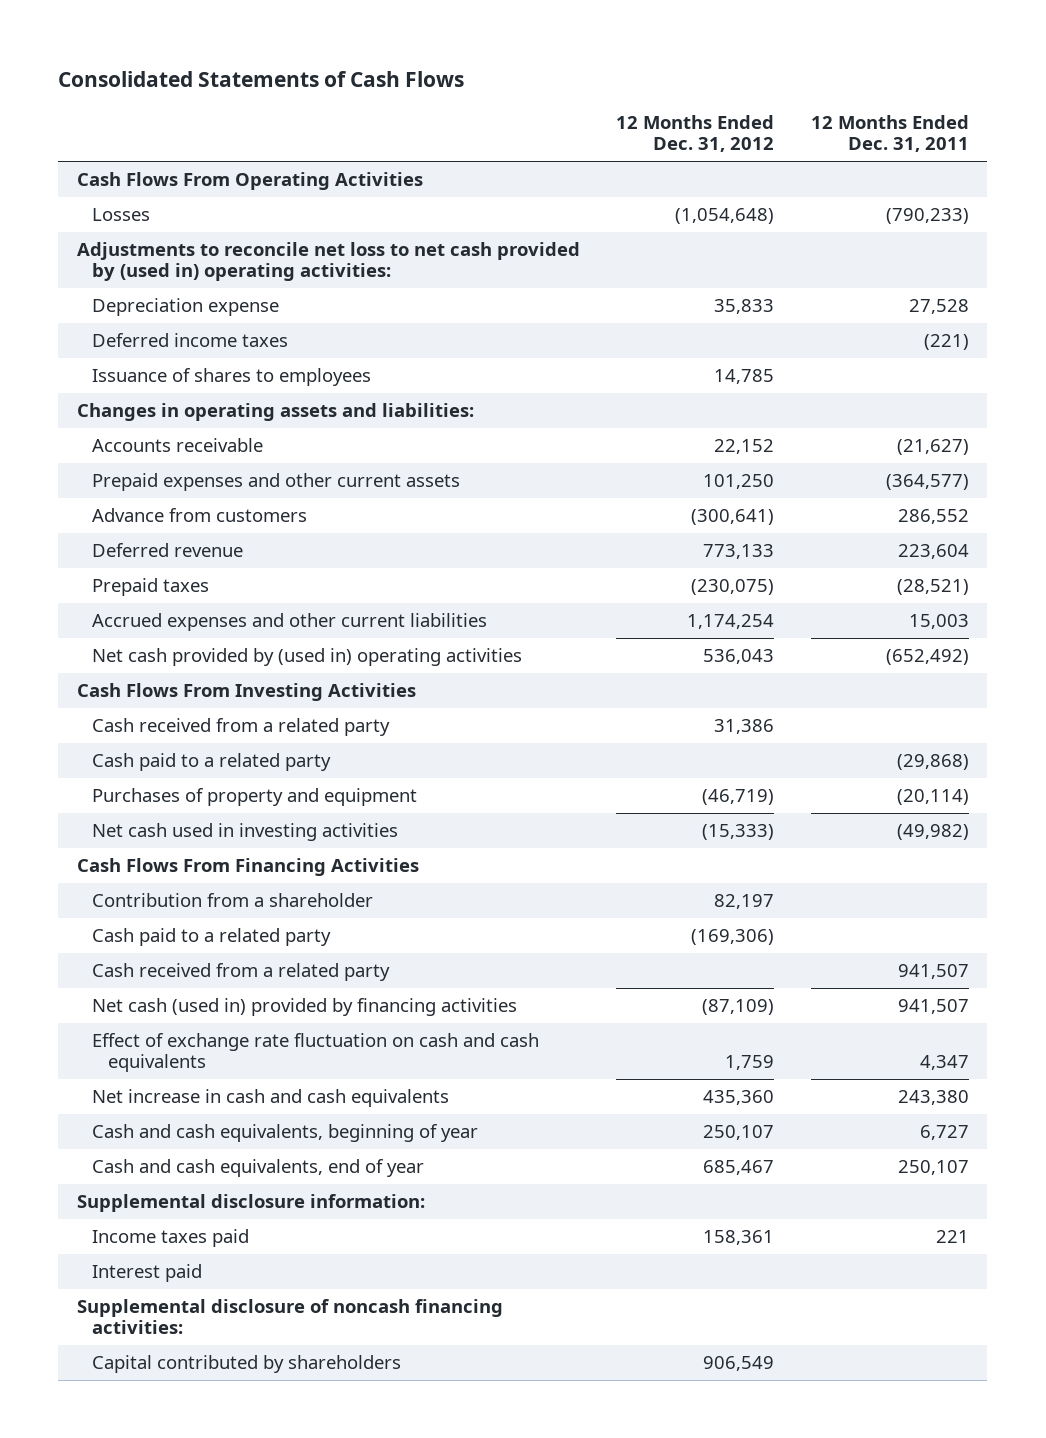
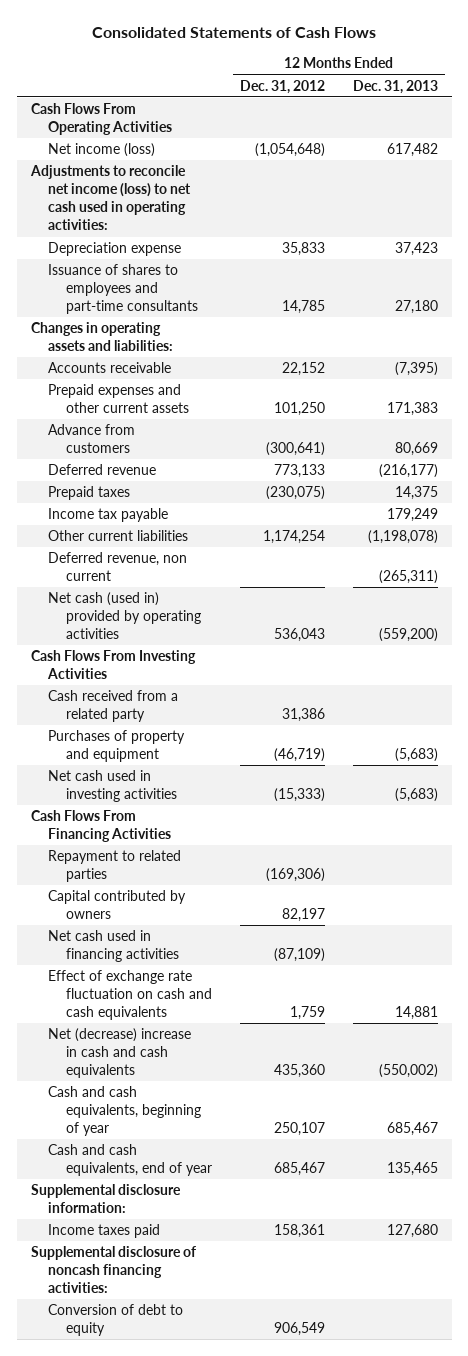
- | 12 Months Ended Dec. 31, 2012 | 12 Months Ended Dec. 31, 2011
+ | 12 Months Ended Dec. 31, 2012 | 12 Months Ended Dec. 31, 2013
- Losses | (1,054,648) | (790,233)
- Adjustments to reconcile net loss to net cash provided by (used in) operating activities:
+ Net income (loss) | (1,054,648) | 617,482
+ Adjustments to reconcile net income (loss) to net cash used in operating activities:
- Deferred income taxes | | (221)
- Issuance of shares to employees | 14,785 |
+ Issuance of shares to employees and part-time consultants | 14,785 | 27,180
- Accrued expenses and other current liabilities | 1,174,254 | 15,003
- Net cash provided by (used in) operating activities | 536,043 | (652,492)
+ Income tax payable | | 179,249
+ Other current liabilities | 1,174,254 | (1,198,078)
+ Deferred revenue, non current | | (265,311)
+ Net cash (used in) provided by operating activities | 536,043 | (559,200)
- Cash paid to a related party | | (29,868)
- Contribution from a shareholder | 82,197 |
- Cash paid to a related party | (169,306) |
- Cash received from a related party | | 941,507
- Net cash (used in) provided by financing activities | (87,109) | 941,507
+ Repayment to related parties | (169,306) |
+ Capital contributed by owners | 82,197 |
+ Net cash used in financing activities | (87,109) |
- Net increase in cash and cash equivalents | 435,360 | 243,380
+ Net (decrease) increase in cash and cash equivalents | 435,360 | (550,002)
- Interest paid
- Capital contributed by shareholders | 906,549 |
+ Conversion of debt to equity | 906,549 |

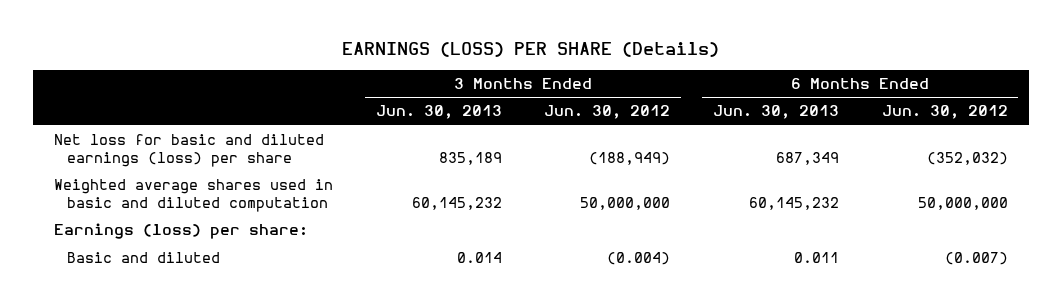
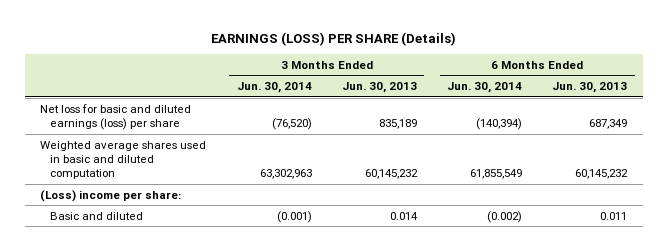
- | 3 Months Ended Jun. 30, 2013 | 3 Months Ended Jun. 30, 2012 | 6 Months Ended Jun. 30, 2013 | 6 Months Ended Jun. 30, 2012
+ | 3 Months Ended Jun. 30, 2014 | 3 Months Ended Jun. 30, 2013 | 6 Months Ended Jun. 30, 2014 | 6 Months Ended Jun. 30, 2013
- Earnings (loss) per share:
+ (Loss) income per share:

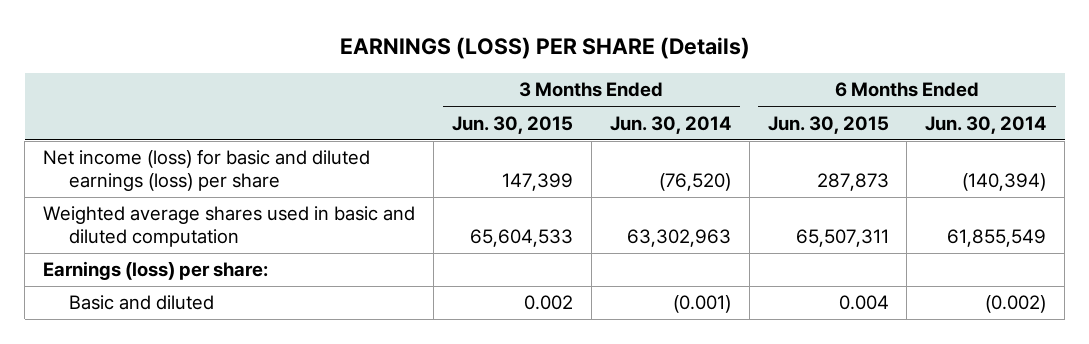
- | 3 Months Ended Jun. 30, 2014 | 3 Months Ended Jun. 30, 2013 | 6 Months Ended Jun. 30, 2014 | 6 Months Ended Jun. 30, 2013
+ | 3 Months Ended Jun. 30, 2015 | 3 Months Ended Jun. 30, 2014 | 6 Months Ended Jun. 30, 2015 | 6 Months Ended Jun. 30, 2014
- Net loss for basic and diluted earnings (loss) per share | (76,520) | 835,189 | (140,394) | 687,349
+ Net income (loss) for basic and diluted earnings (loss) per share | 147,399 | (76,520) | 287,873 | (140,394)
- (Loss) income per share:
+ Earnings (loss) per share:

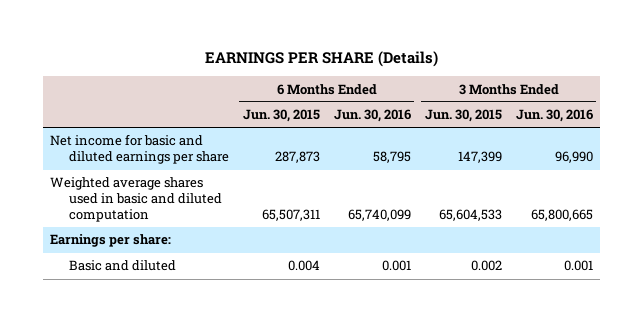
- EARNINGS (LOSS) PER SHARE (Details)
+ EARNINGS PER SHARE (Details)
- | 3 Months Ended Jun. 30, 2015 | 3 Months Ended Jun. 30, 2014 | 6 Months Ended Jun. 30, 2015 | 6 Months Ended Jun. 30, 2014
+ | 6 Months Ended Jun. 30, 2015 | 6 Months Ended Jun. 30, 2016 | 3 Months Ended Jun. 30, 2015 | 3 Months Ended Jun. 30, 2016
- Net income (loss) for basic and diluted earnings (loss) per share | 147,399 | (76,520) | 287,873 | (140,394)
+ Net income for basic and diluted earnings per share | 287,873 | 58,795 | 147,399 | 96,990
- Earnings (loss) per share:
+ Earnings per share:

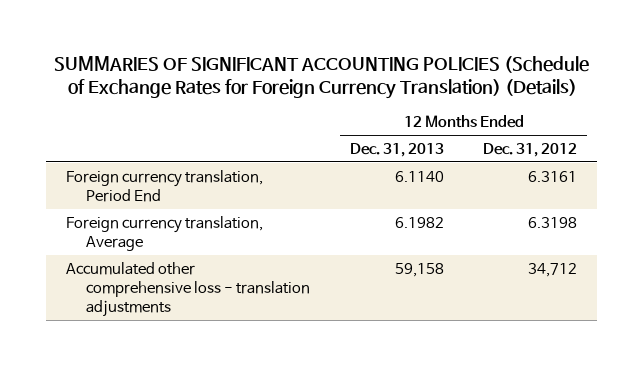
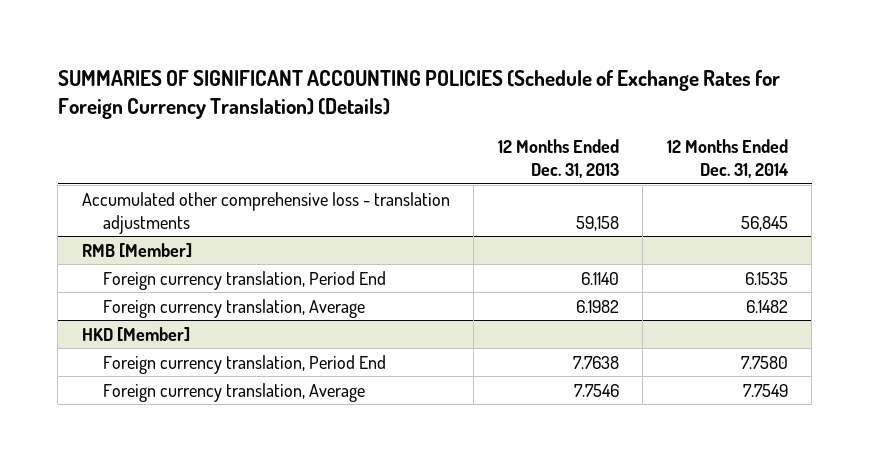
- | 12 Months Ended Dec. 31, 2013 | 12 Months Ended Dec. 31, 2012
+ | 12 Months Ended Dec. 31, 2013 | 12 Months Ended Dec. 31, 2014
moved up: Accumulated other comprehensive loss - translation adjustments | 59,158 | 56,845
+ RMB [Member]
+ HKD [Member]
+ Foreign currency translation, Period End | 7.7638 | 7.7580
+ Foreign currency translation, Average | 7.7546 | 7.7549

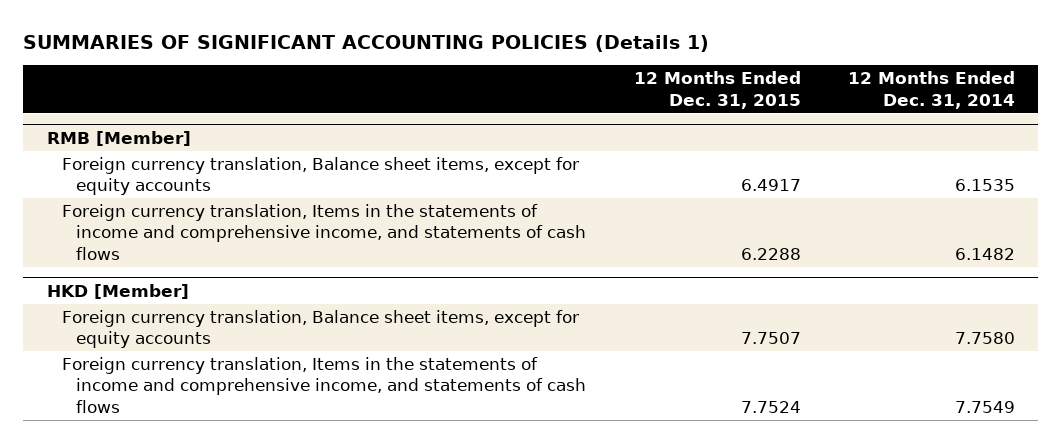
- SUMMARIES OF SIGNIFICANT ACCOUNTING POLICIES (Schedule of Exchange Rates for Foreign Currency Translation) (Details)
+ SUMMARIES OF SIGNIFICANT ACCOUNTING POLICIES (Details 1)
- | 12 Months Ended Dec. 31, 2013 | 12 Months Ended Dec. 31, 2014
+ | 12 Months Ended Dec. 31, 2015 | 12 Months Ended Dec. 31, 2014
- Accumulated other comprehensive loss - translation adjustments | 59,158 | 56,845
@ RMB [Member]
- Foreign currency translation, Period End | 6.1140 | 6.1535
- Foreign currency translation, Average | 6.1982 | 6.1482
+ Foreign currency translation, Balance sheet items, except for equity accounts | 6.4917 | 6.1535
+ Foreign currency translation, Items in the statements of income and comprehensive income, and statements of cash flows | 6.2288 | 6.1482
@ HKD [Member]
- Foreign currency translation, Period End | 7.7638 | 7.7580
- Foreign currency translation, Average | 7.7546 | 7.7549
+ Foreign currency translation, Balance sheet items, except for equity accounts | 7.7507 | 7.7580
+ Foreign currency translation, Items in the statements of income and comprehensive income, and statements of cash flows | 7.7524 | 7.7549

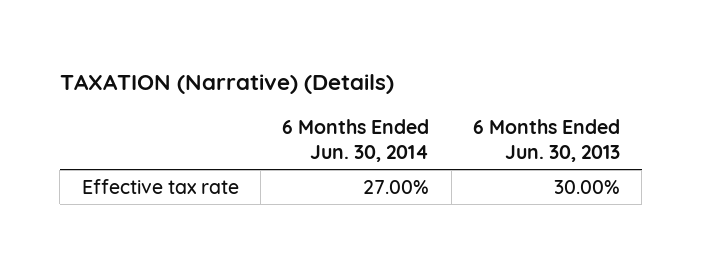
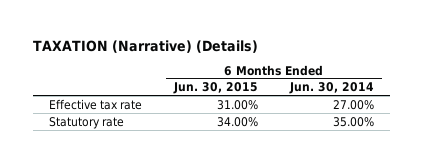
- | 6 Months Ended Jun. 30, 2014 | 6 Months Ended Jun. 30, 2013
+ | 6 Months Ended Jun. 30, 2015 | 6 Months Ended Jun. 30, 2014
+ Statutory rate | 34.00% | 35.00%

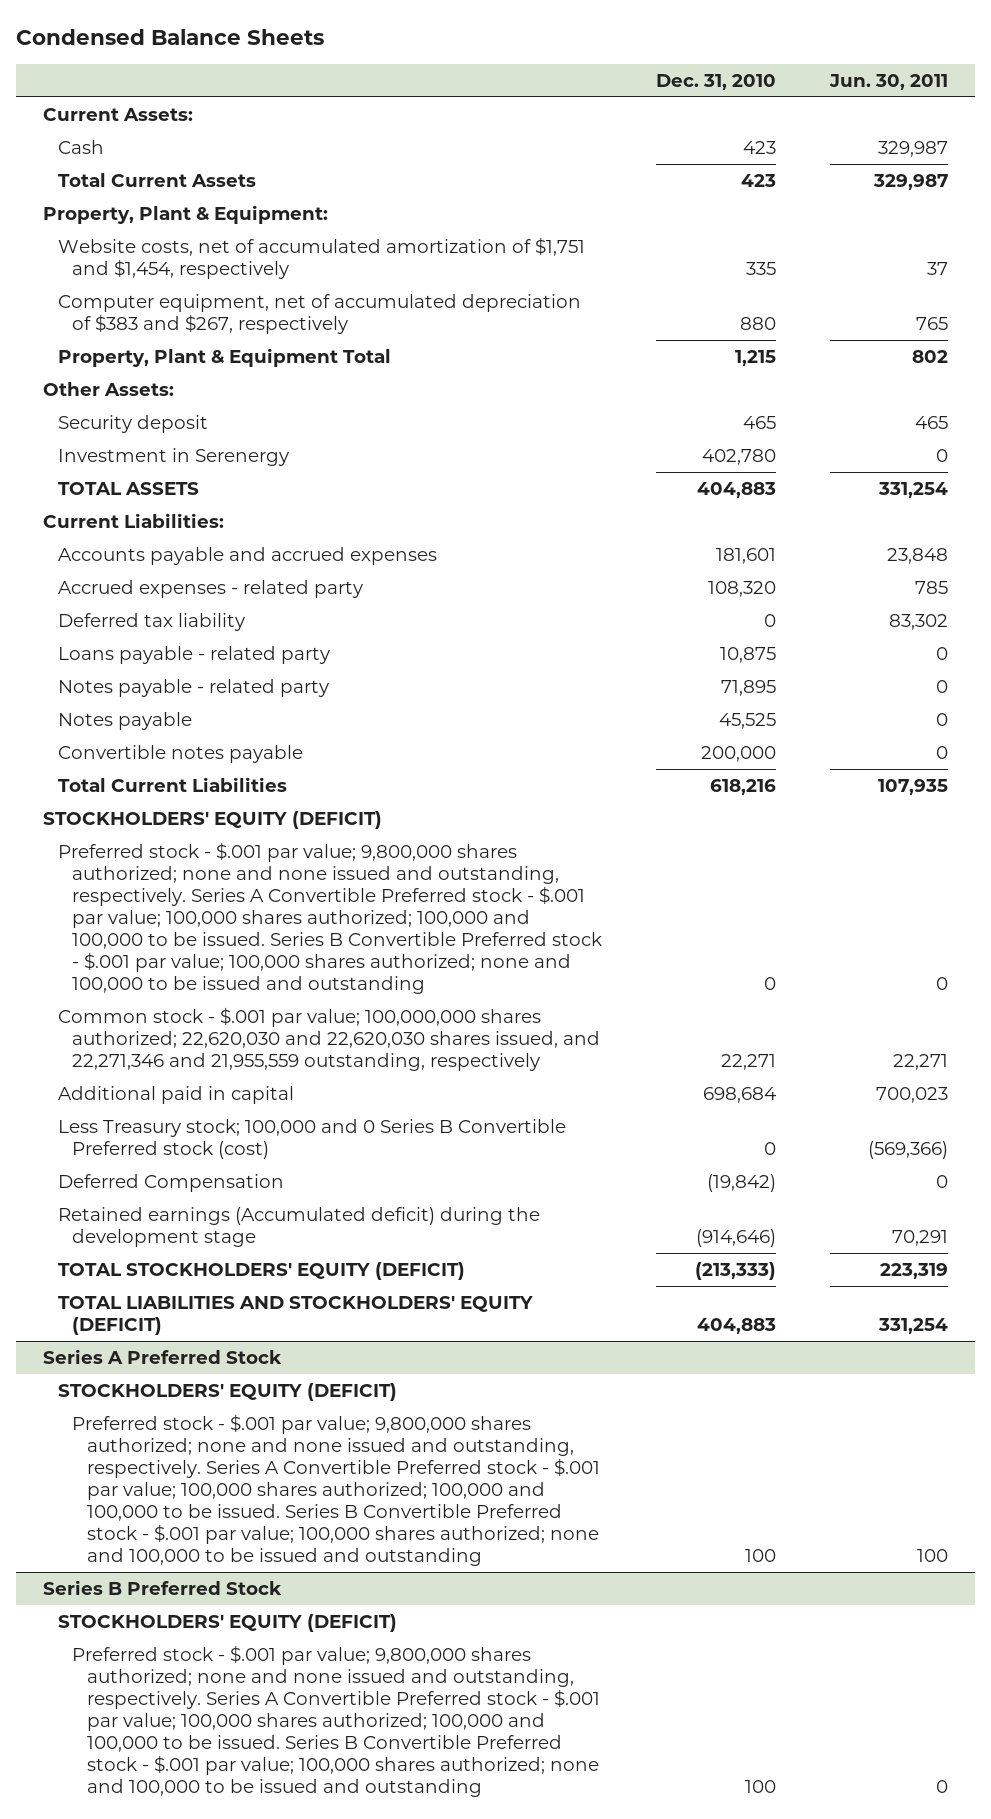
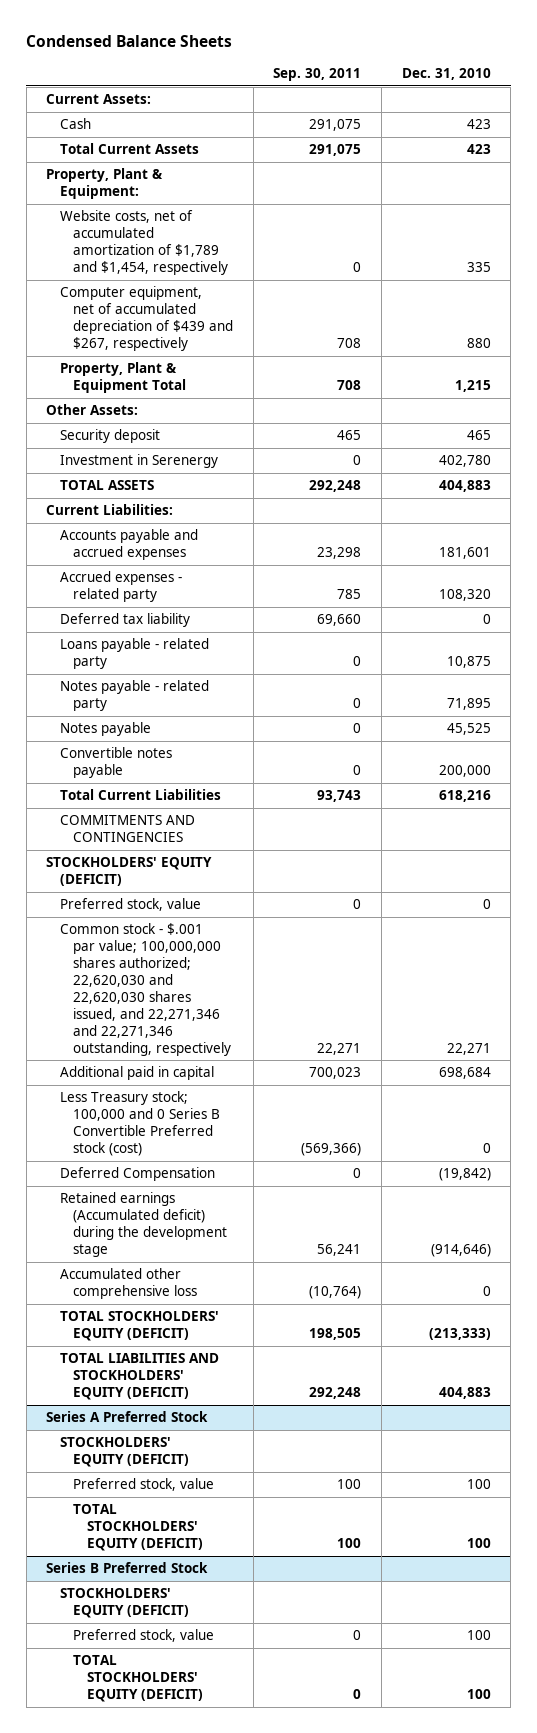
- | Dec. 31, 2010 | Jun. 30, 2011
+ | Sep. 30, 2011 | Dec. 31, 2010
- Website costs, net of accumulated amortization of $1,751 and $1,454, respectively | 335 | 37
- Computer equipment, net of accumulated depreciation of $383 and $267, respectively | 880 | 765
+ Website costs, net of accumulated amortization of $1,789 and $1,454, respectively | 0 | 335
+ Computer equipment, net of accumulated depreciation of $439 and $267, respectively | 708 | 880
+ COMMITMENTS AND CONTINGENCIES
- Preferred stock - $.001 par value; 9,800,000 shares authorized; none and none issued and outstanding, respectively. Series A Convertible Preferred stock - $.001 par value; 100,000 shares authorized; 100,000 and 100,000 to be issued. Series B Convertible Preferred stock - $.001 par value; 100,000 shares authorized; none and 100,000 to be issued and outstanding | 0 | 0
- Common stock - $.001 par value; 100,000,000 shares authorized; 22,620,030 and 22,620,030 shares issued, and 22,271,346 and 21,955,559 outstanding, respectively | 22,271 | 22,271
+ Preferred stock, value | 0 | 0
+ Common stock - $.001 par value; 100,000,000 shares authorized; 22,620,030 and 22,620,030 shares issued, and 22,271,346 and 22,271,346 outstanding, respectively | 22,271 | 22,271
+ Accumulated other comprehensive loss | (10,764) | 0
@ Series A Preferred Stock
- Preferred stock - $.001 par value; 9,800,000 shares authorized; none and none issued and outstanding, respectively. Series A Convertible Preferred stock - $.001 par value; 100,000 shares authorized; 100,000 and 100,000 to be issued. Series B Convertible Preferred stock - $.001 par value; 100,000 shares authorized; none and 100,000 to be issued and outstanding | 100 | 100
+ Preferred stock, value | 100 | 100
+ TOTAL STOCKHOLDERS' EQUITY (DEFICIT) | 100 | 100
@ Series B Preferred Stock
- Preferred stock - $.001 par value; 9,800,000 shares authorized; none and none issued and outstanding, respectively. Series A Convertible Preferred stock - $.001 par value; 100,000 shares authorized; 100,000 and 100,000 to be issued. Series B Convertible Preferred stock - $.001 par value; 100,000 shares authorized; none and 100,000 to be issued and outstanding | 100 | 0
+ Preferred stock, value | 0 | 100
+ TOTAL STOCKHOLDERS' EQUITY (DEFICIT) | 0 | 100

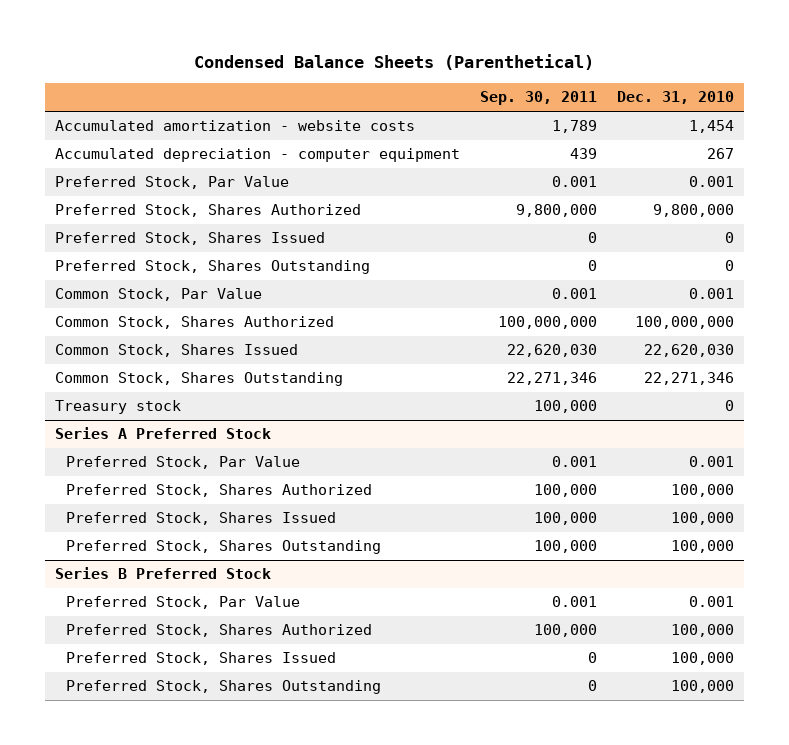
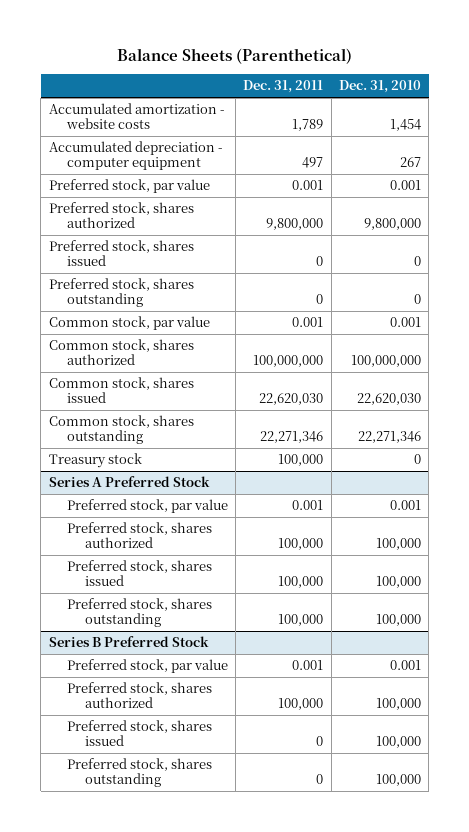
- Condensed Balance Sheets (Parenthetical)
+ Balance Sheets (Parenthetical)
- | Sep. 30, 2011 | Dec. 31, 2010
+ | Dec. 31, 2011 | Dec. 31, 2010
- Preferred Stock, Par Value | 0.001 | 0.001
- Preferred Stock, Shares Authorized | 9,800,000 | 9,800,000
- Preferred Stock, Shares Issued | 0 | 0
- Preferred Stock, Shares Outstanding | 0 | 0
- Common Stock, Par Value | 0.001 | 0.001
- Common Stock, Shares Authorized | 100,000,000 | 100,000,000
- Common Stock, Shares Issued | 22,620,030 | 22,620,030
- Common Stock, Shares Outstanding | 22,271,346 | 22,271,346
+ Preferred stock, par value | 0.001 | 0.001
+ Preferred stock, shares authorized | 9,800,000 | 9,800,000
+ Preferred stock, shares issued | 0 | 0
+ Preferred stock, shares outstanding | 0 | 0
+ Common stock, par value | 0.001 | 0.001
+ Common stock, shares authorized | 100,000,000 | 100,000,000
+ Common stock, shares issued | 22,620,030 | 22,620,030
+ Common stock, shares outstanding | 22,271,346 | 22,271,346
@ Series A Preferred Stock
- Preferred Stock, Par Value | 0.001 | 0.001
- Preferred Stock, Shares Authorized | 100,000 | 100,000
- Preferred Stock, Shares Issued | 100,000 | 100,000
- Preferred Stock, Shares Outstanding | 100,000 | 100,000
+ Preferred stock, par value | 0.001 | 0.001
+ Preferred stock, shares authorized | 100,000 | 100,000
+ Preferred stock, shares issued | 100,000 | 100,000
+ Preferred stock, shares outstanding | 100,000 | 100,000
@ Series B Preferred Stock
- Preferred Stock, Par Value | 0.001 | 0.001
- Preferred Stock, Shares Authorized | 100,000 | 100,000
- Preferred Stock, Shares Issued | 0 | 100,000
- Preferred Stock, Shares Outstanding | 0 | 100,000
+ Preferred stock, par value | 0.001 | 0.001
+ Preferred stock, shares authorized | 100,000 | 100,000
+ Preferred stock, shares issued | 0 | 100,000
+ Preferred stock, shares outstanding | 0 | 100,000

